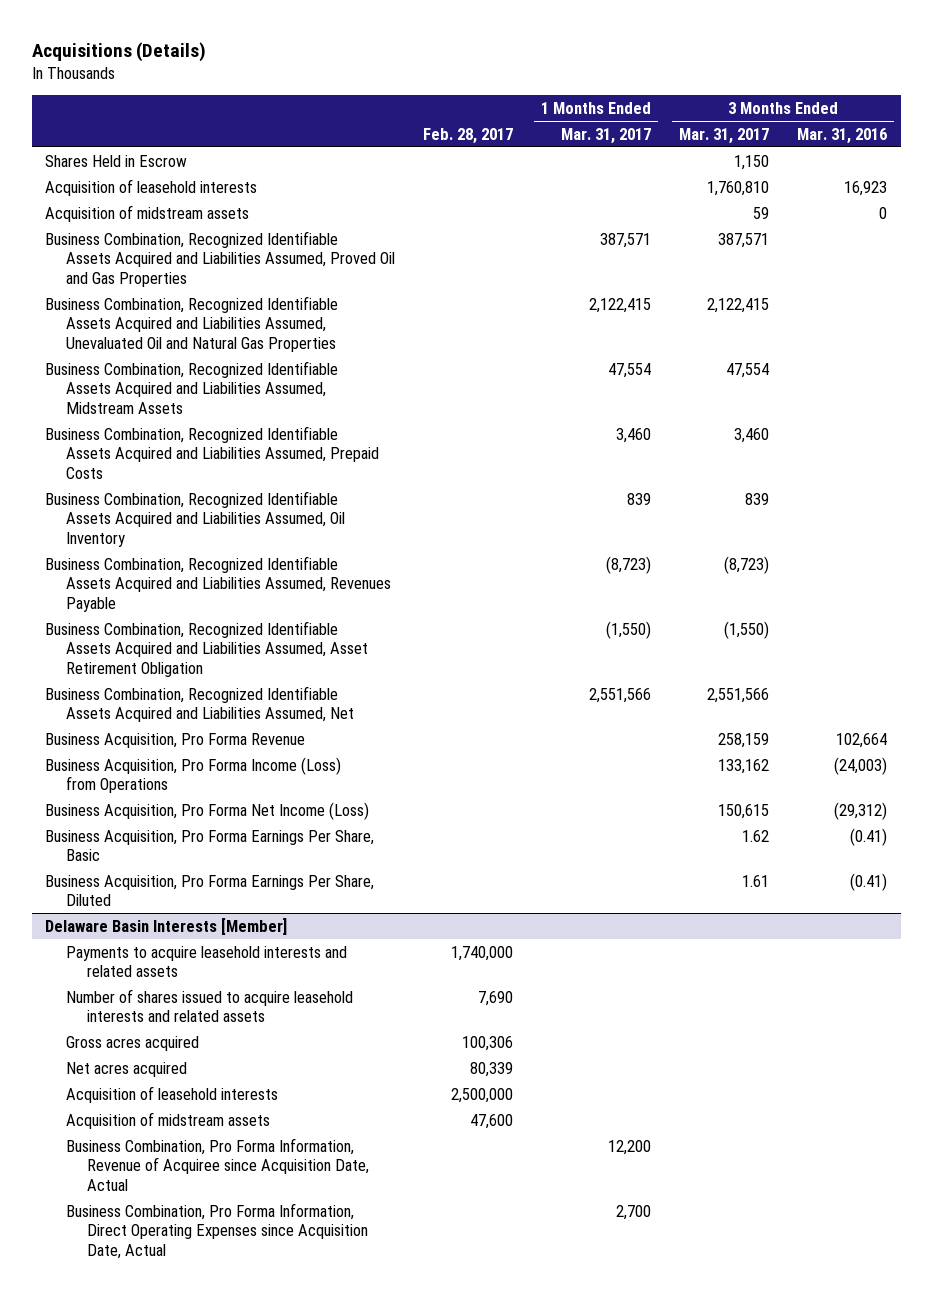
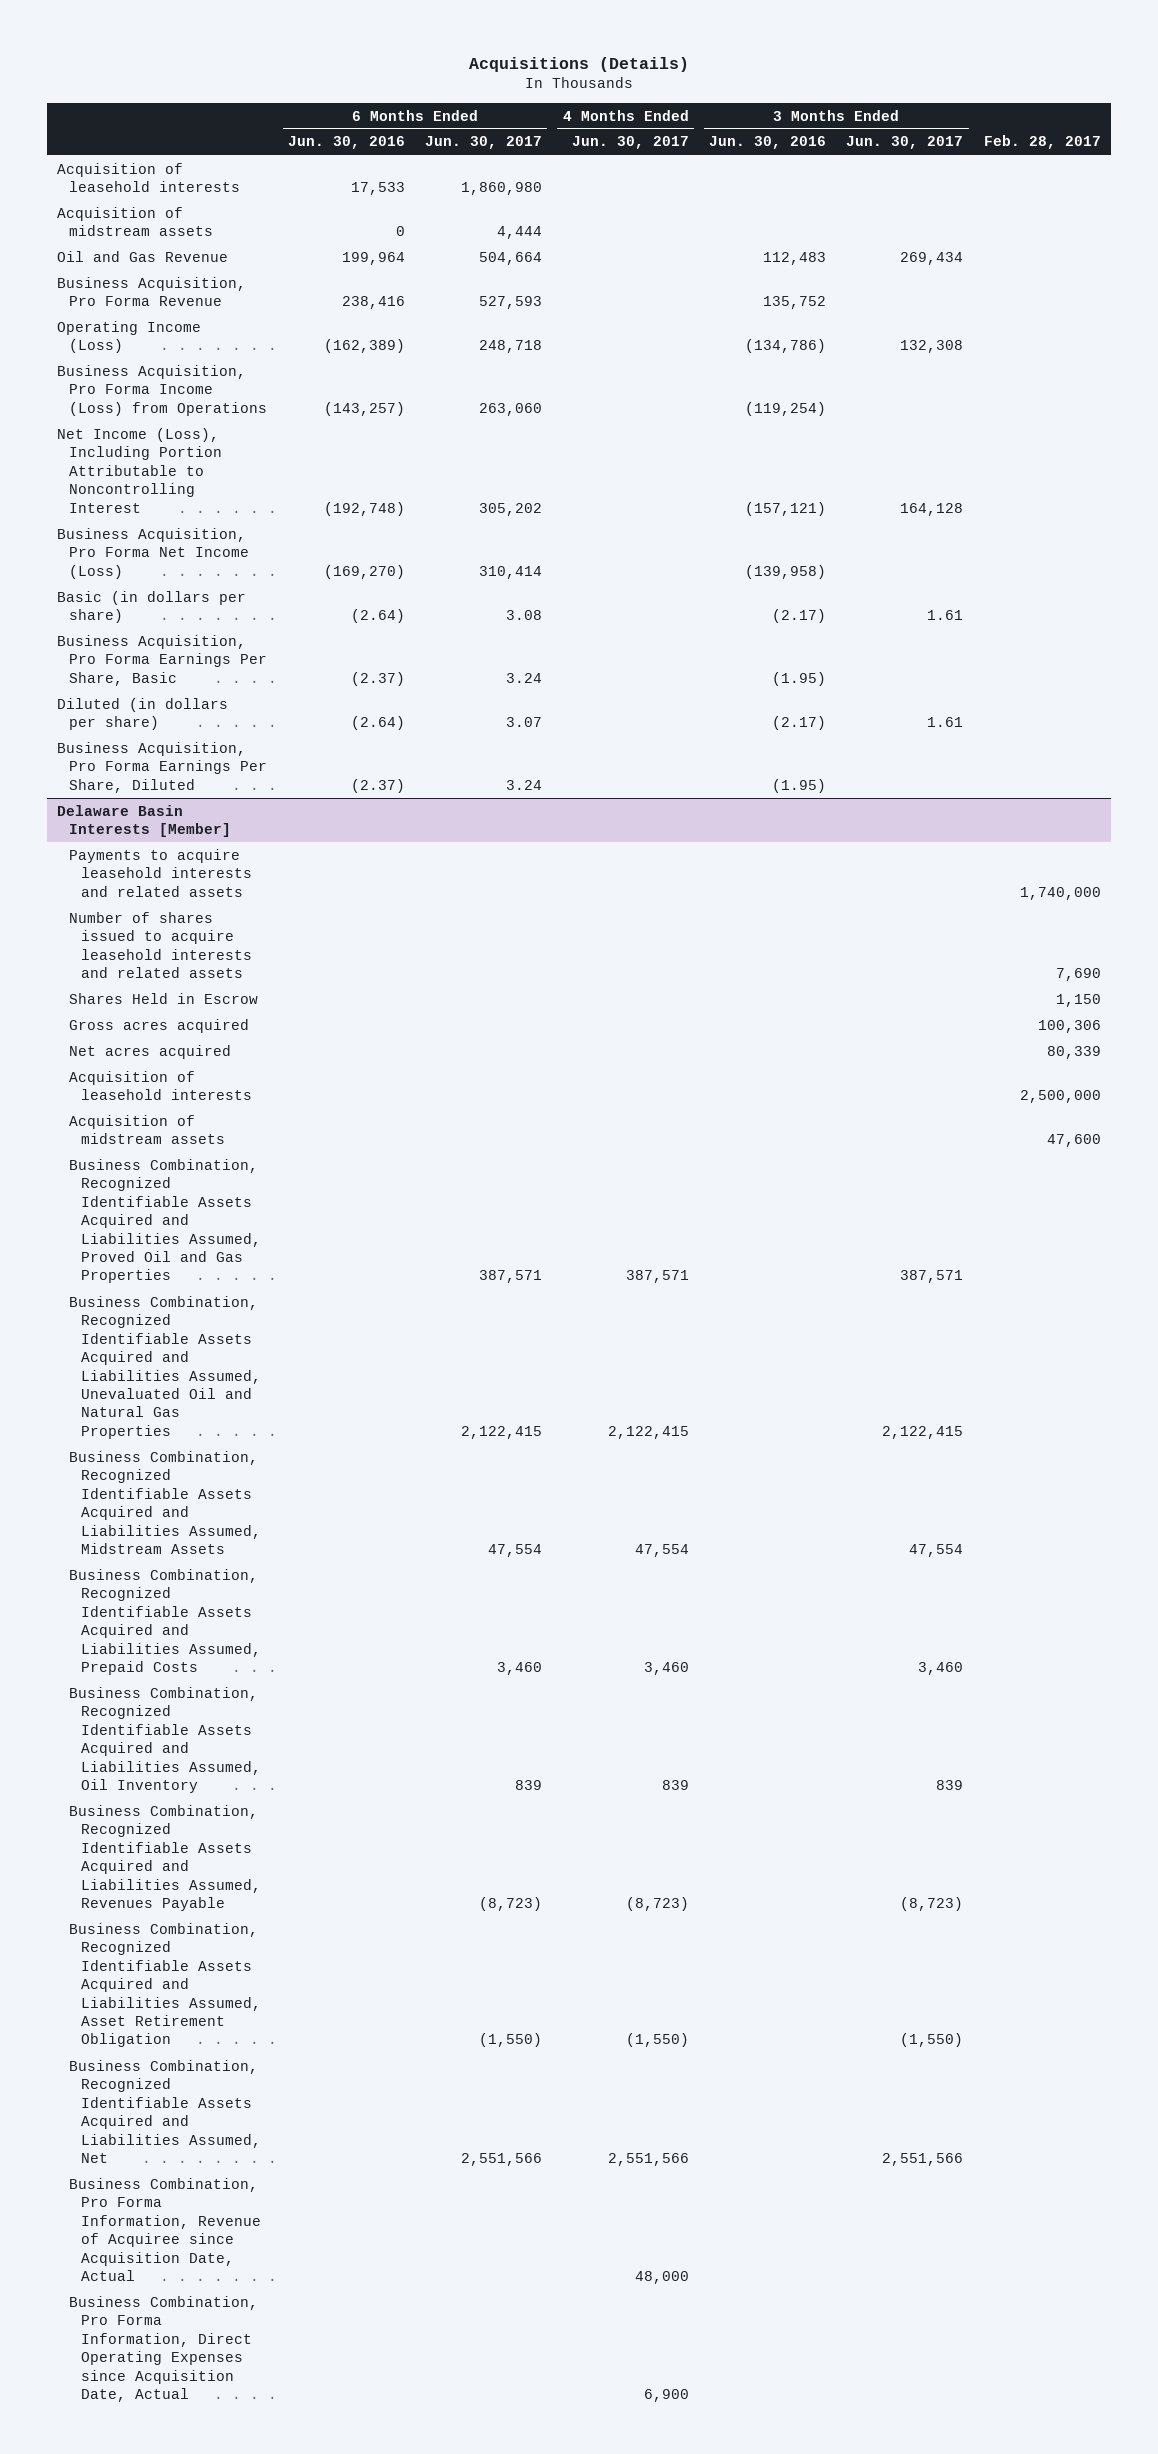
- | Feb. 28, 2017 | 1 Months Ended Mar. 31, 2017 | 3 Months Ended Mar. 31, 2017 | 3 Months Ended Mar. 31, 2016
+ | 6 Months Ended Jun. 30, 2016 | 6 Months Ended Jun. 30, 2017 | 4 Months Ended Jun. 30, 2017 | 3 Months Ended Jun. 30, 2016 | 3 Months Ended Jun. 30, 2017 | Feb. 28, 2017
- Shares Held in Escrow | | | 1,150 |
- Business Combination, Recognized Identifiable Assets Acquired and Liabilities Assumed, Proved Oil and Gas Properties | | 387,571 | 387,571 |
- Business Combination, Recognized Identifiable Assets Acquired and Liabilities Assumed, Unevaluated Oil and Natural Gas Properties | | 2,122,415 | 2,122,415 |
- Business Combination, Recognized Identifiable Assets Acquired and Liabilities Assumed, Midstream Assets | | 47,554 | 47,554 |
- Business Combination, Recognized Identifiable Assets Acquired and Liabilities Assumed, Prepaid Costs | | 3,460 | 3,460 |
- Business Combination, Recognized Identifiable Assets Acquired and Liabilities Assumed, Oil Inventory | | 839 | 839 |
- Business Combination, Recognized Identifiable Assets Acquired and Liabilities Assumed, Revenues Payable | | (8,723) | (8,723) |
- Business Combination, Recognized Identifiable Assets Acquired and Liabilities Assumed, Asset Retirement Obligation | | (1,550) | (1,550) |
- Business Combination, Recognized Identifiable Assets Acquired and Liabilities Assumed, Net | | 2,551,566 | 2,551,566 |
+ Oil and Gas Revenue | 199,964 | 504,664 | | 112,483 | 269,434 |
+ Operating Income (Loss) | (162,389) | 248,718 | | (134,786) | 132,308 |
+ Net Income (Loss), Including Portion Attributable to Noncontrolling Interest | (192,748) | 305,202 | | (157,121) | 164,128 |
+ Basic (in dollars per share) | (2.64) | 3.08 | | (2.17) | 1.61 |
+ Diluted (in dollars per share) | (2.64) | 3.07 | | (2.17) | 1.61 |
@ Delaware Basin Interests [Member]
+ Shares Held in Escrow | | | | | | 1,150
+ Business Combination, Recognized Identifiable Assets Acquired and Liabilities Assumed, Proved Oil and Gas Properties | | 387,571 | 387,571 | | 387,571 |
+ Business Combination, Recognized Identifiable Assets Acquired and Liabilities Assumed, Unevaluated Oil and Natural Gas Properties | | 2,122,415 | 2,122,415 | | 2,122,415 |
+ Business Combination, Recognized Identifiable Assets Acquired and Liabilities Assumed, Midstream Assets | | 47,554 | 47,554 | | 47,554 |
+ Business Combination, Recognized Identifiable Assets Acquired and Liabilities Assumed, Prepaid Costs | | 3,460 | 3,460 | | 3,460 |
+ Business Combination, Recognized Identifiable Assets Acquired and Liabilities Assumed, Oil Inventory | | 839 | 839 | | 839 |
+ Business Combination, Recognized Identifiable Assets Acquired and Liabilities Assumed, Revenues Payable | | (8,723) | (8,723) | | (8,723) |
+ Business Combination, Recognized Identifiable Assets Acquired and Liabilities Assumed, Asset Retirement Obligation | | (1,550) | (1,550) | | (1,550) |
+ Business Combination, Recognized Identifiable Assets Acquired and Liabilities Assumed, Net | | 2,551,566 | 2,551,566 | | 2,551,566 |

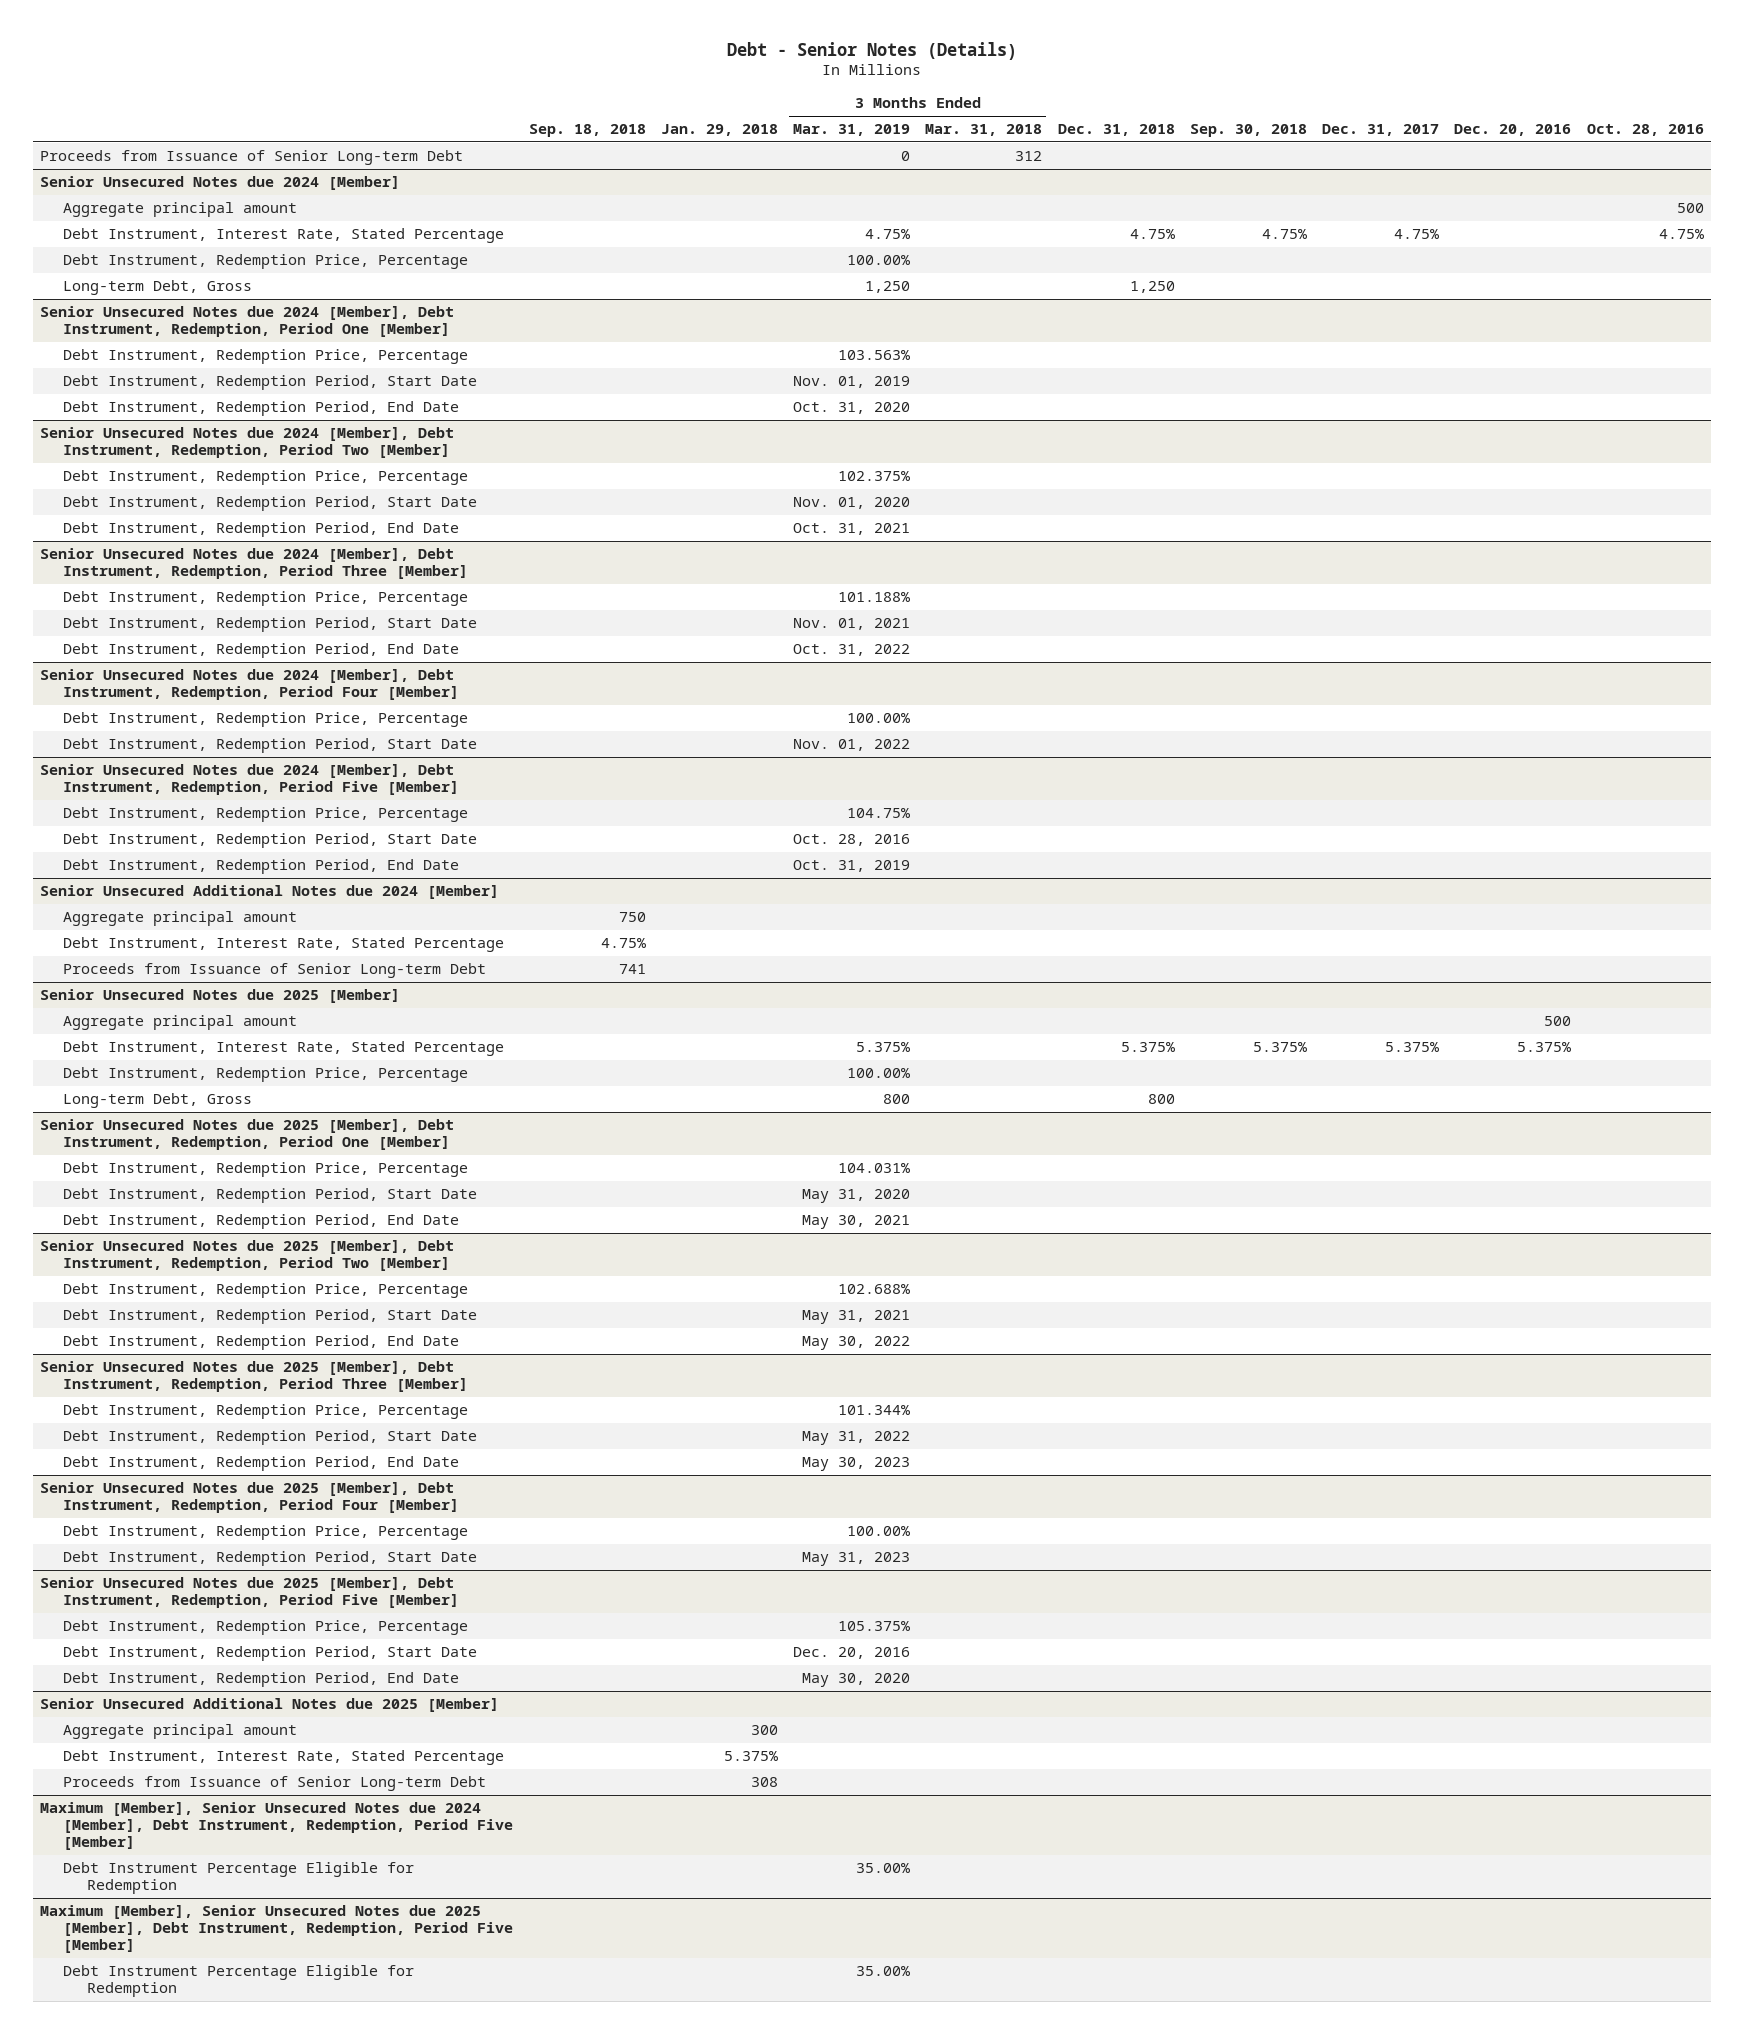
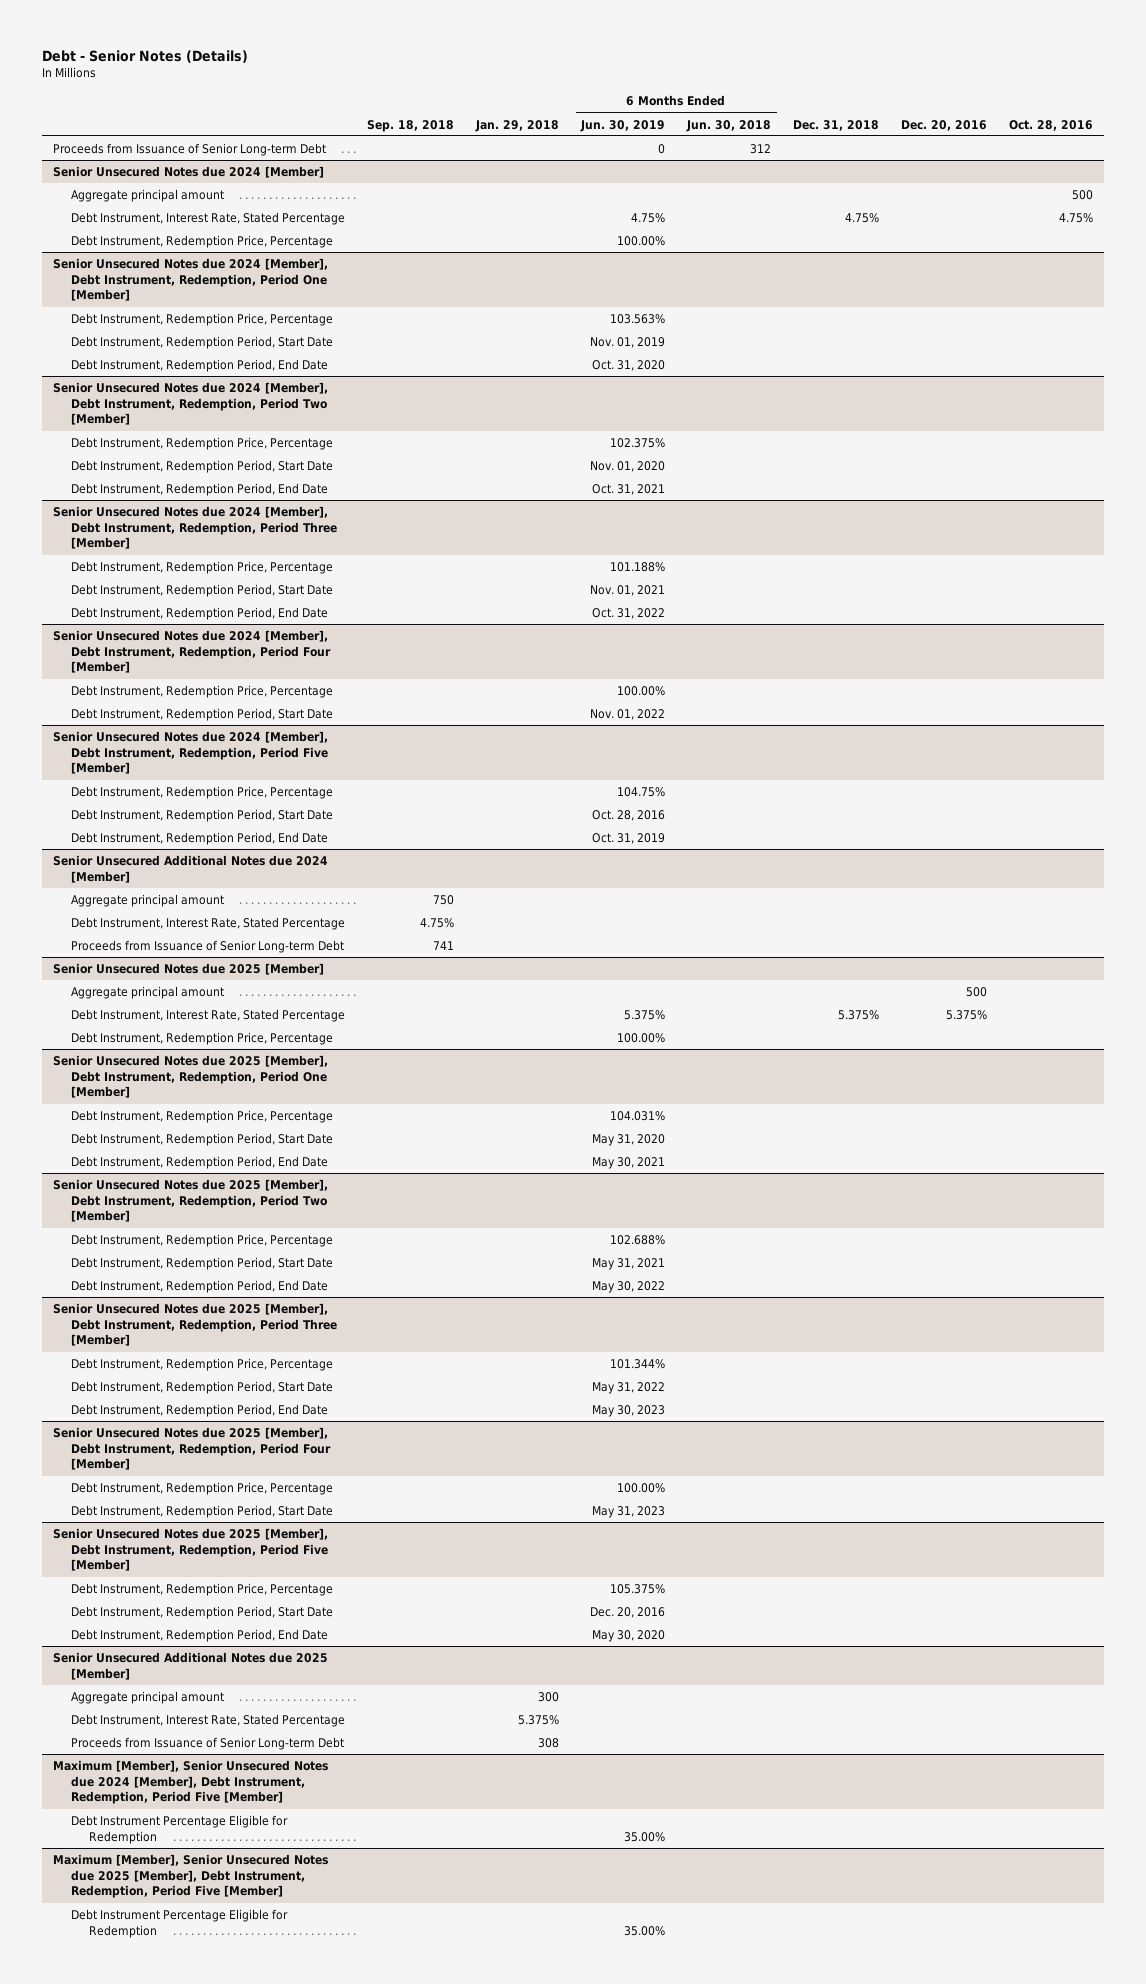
- | Sep. 18, 2018 | Jan. 29, 2018 | 3 Months Ended Mar. 31, 2019 | 3 Months Ended Mar. 31, 2018 | Dec. 31, 2018 | Sep. 30, 2018 | Dec. 31, 2017 | Dec. 20, 2016 | Oct. 28, 2016
+ | Sep. 18, 2018 | Jan. 29, 2018 | 6 Months Ended Jun. 30, 2019 | 6 Months Ended Jun. 30, 2018 | Dec. 31, 2018 | Dec. 20, 2016 | Oct. 28, 2016
@ Senior Unsecured Notes due 2024 [Member]
- Long-term Debt, Gross | | | 1,250 | | 1,250 | | | |
@ Senior Unsecured Notes due 2025 [Member]
- Long-term Debt, Gross | | | 800 | | 800 | | | |

